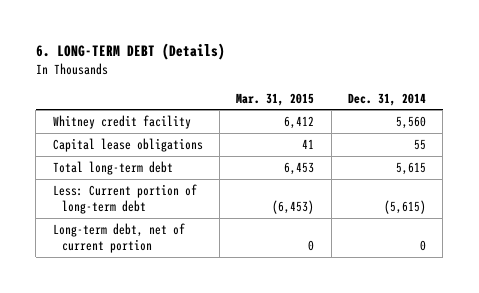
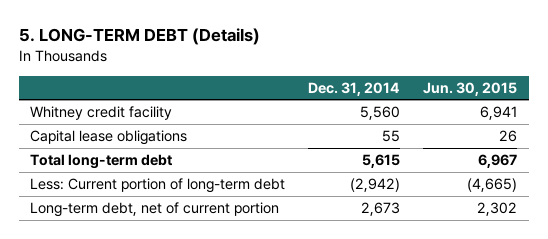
- 6. LONG-TERM DEBT (Details)
+ 5. LONG-TERM DEBT (Details)
- | Mar. 31, 2015 | Dec. 31, 2014
+ | Dec. 31, 2014 | Jun. 30, 2015
- Less: Current portion of long-term debt | (6,453) | (5,615)
- Long-term debt, net of current portion | 0 | 0
+ Less: Current portion of long-term debt | (2,942) | (4,665)
+ Long-term debt, net of current portion | 2,673 | 2,302

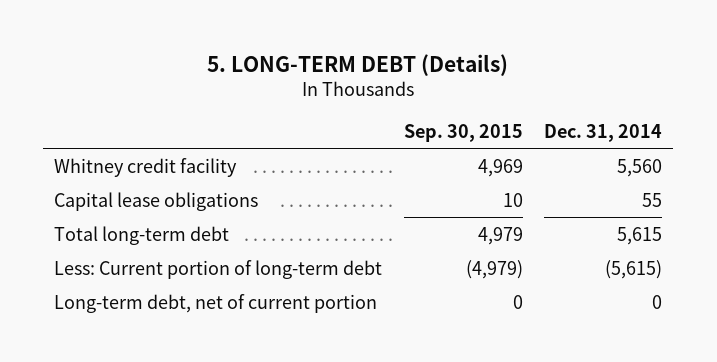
- | Dec. 31, 2014 | Jun. 30, 2015
+ | Sep. 30, 2015 | Dec. 31, 2014
- Less: Current portion of long-term debt | (2,942) | (4,665)
- Long-term debt, net of current portion | 2,673 | 2,302
+ Less: Current portion of long-term debt | (4,979) | (5,615)
+ Long-term debt, net of current portion | 0 | 0

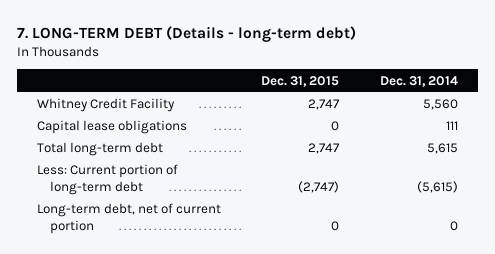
- 5. LONG-TERM DEBT (Details)
+ 7. LONG-TERM DEBT (Details - long-term debt)
- | Sep. 30, 2015 | Dec. 31, 2014
+ | Dec. 31, 2015 | Dec. 31, 2014
- Whitney credit facility | 4,969 | 5,560
- Capital lease obligations | 10 | 55
+ Whitney Credit Facility | 2,747 | 5,560
+ Capital lease obligations | 0 | 111

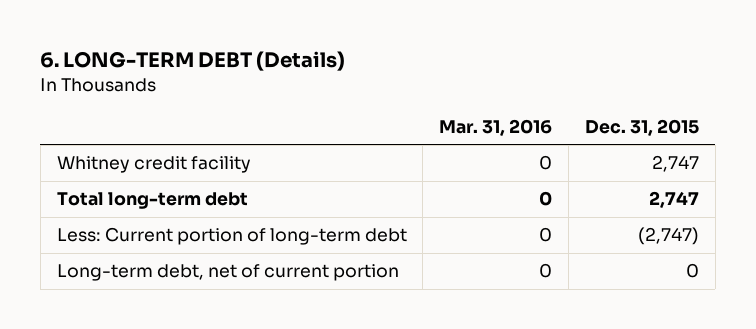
- 7. LONG-TERM DEBT (Details - long-term debt)
+ 6. LONG-TERM DEBT (Details)
- | Dec. 31, 2015 | Dec. 31, 2014
+ | Mar. 31, 2016 | Dec. 31, 2015
- Whitney Credit Facility | 2,747 | 5,560
- Capital lease obligations | 0 | 111
+ Whitney credit facility | 0 | 2,747

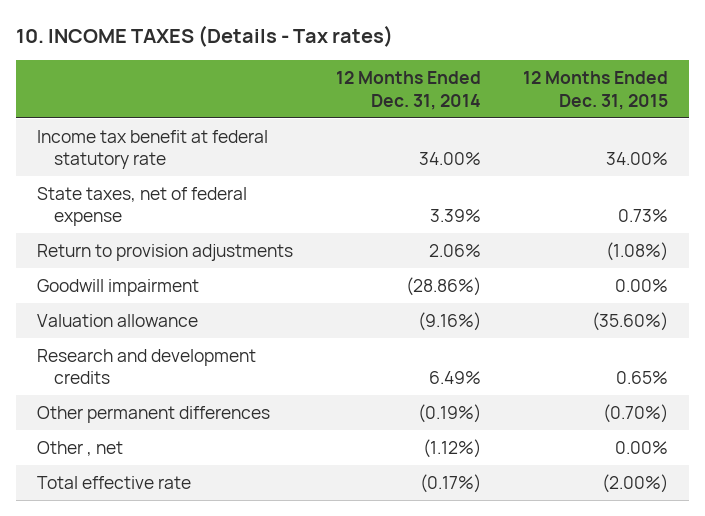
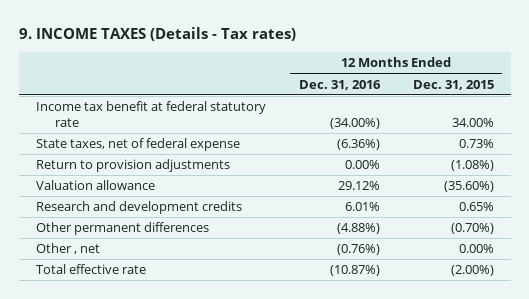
- 10. INCOME TAXES (Details - Tax rates)
+ 9. INCOME TAXES (Details - Tax rates)
- | 12 Months Ended Dec. 31, 2014 | 12 Months Ended Dec. 31, 2015
+ | 12 Months Ended Dec. 31, 2016 | 12 Months Ended Dec. 31, 2015
- Goodwill impairment | (28.86%) | 0.00%

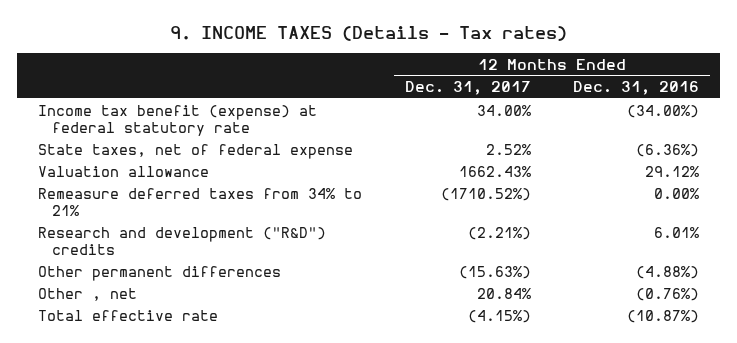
- | 12 Months Ended Dec. 31, 2016 | 12 Months Ended Dec. 31, 2015
+ | 12 Months Ended Dec. 31, 2017 | 12 Months Ended Dec. 31, 2016
- Income tax benefit at federal statutory rate | (34.00%) | 34.00%
+ Income tax benefit (expense) at federal statutory rate | 34.00% | (34.00%)
- Return to provision adjustments | 0.00% | (1.08%)
- Research and development credits | 6.01% | 0.65%
+ Remeasure deferred taxes from 34% to 21% | (1710.52%) | 0.00%
+ Research and development ("R&D") credits | (2.21%) | 6.01%

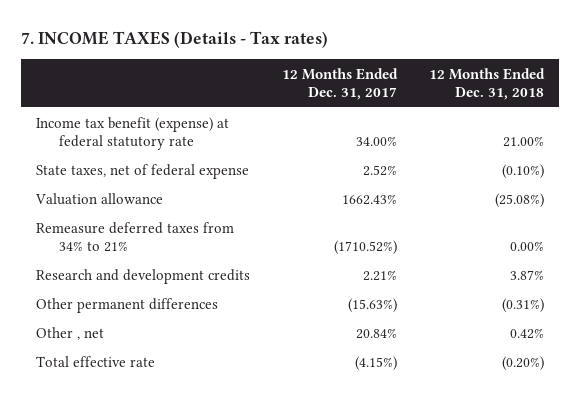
- 9. INCOME TAXES (Details - Tax rates)
+ 7. INCOME TAXES (Details - Tax rates)
- | 12 Months Ended Dec. 31, 2017 | 12 Months Ended Dec. 31, 2016
+ | 12 Months Ended Dec. 31, 2017 | 12 Months Ended Dec. 31, 2018
- Research and development ("R&D") credits | (2.21%) | 6.01%
+ Research and development credits | 2.21% | 3.87%

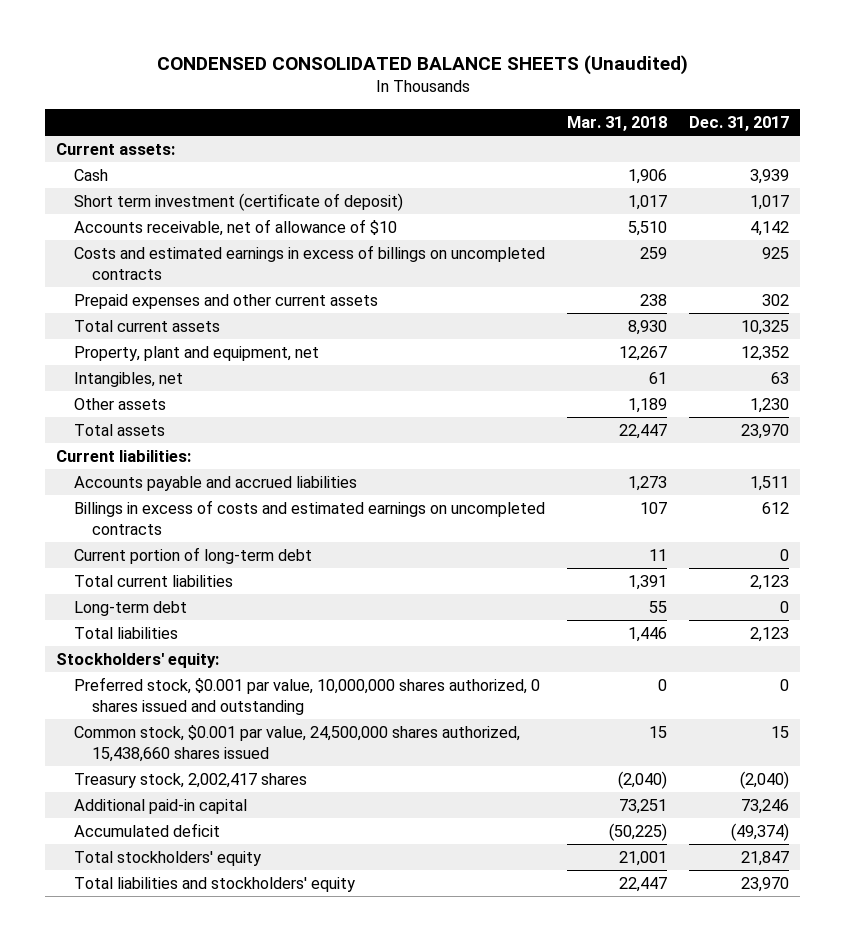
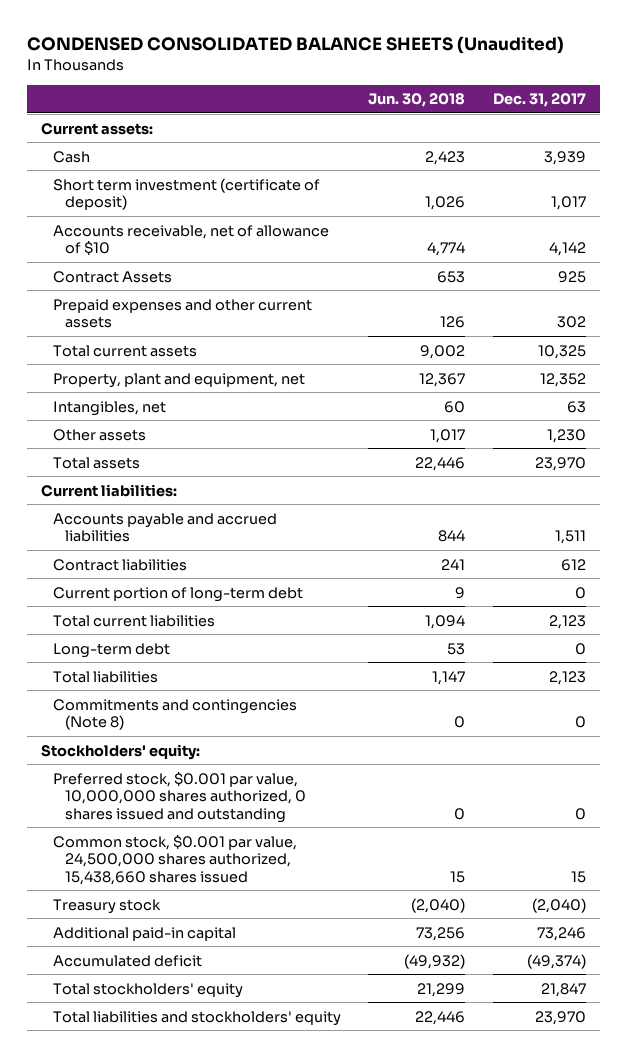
- | Mar. 31, 2018 | Dec. 31, 2017
+ | Jun. 30, 2018 | Dec. 31, 2017
- Costs and estimated earnings in excess of billings on uncompleted contracts | 259 | 925
+ Contract Assets | 653 | 925
- Billings in excess of costs and estimated earnings on uncompleted contracts | 107 | 612
+ Contract liabilities | 241 | 612
+ Commitments and contingencies (Note 8) | 0 | 0
- Treasury stock, 2,002,417 shares | (2,040) | (2,040)
+ Treasury stock | (2,040) | (2,040)

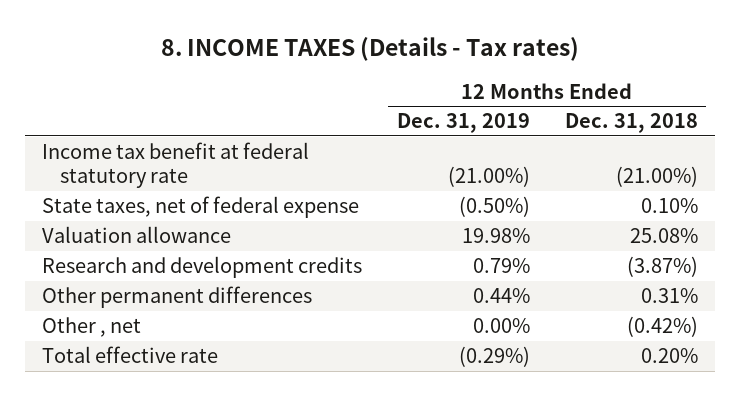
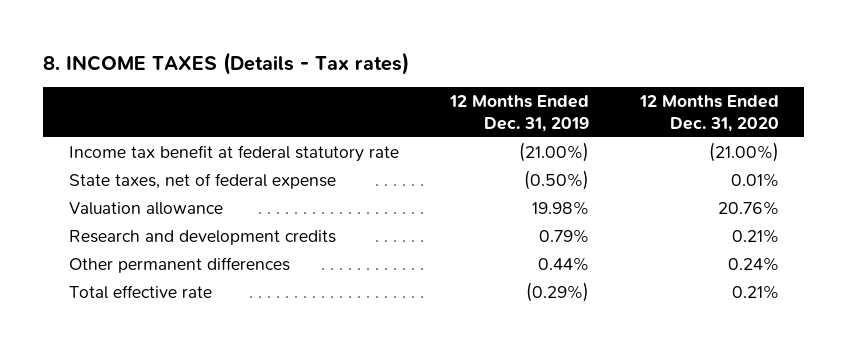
- | 12 Months Ended Dec. 31, 2019 | 12 Months Ended Dec. 31, 2018
+ | 12 Months Ended Dec. 31, 2019 | 12 Months Ended Dec. 31, 2020
- Other , net | 0.00% | (0.42%)

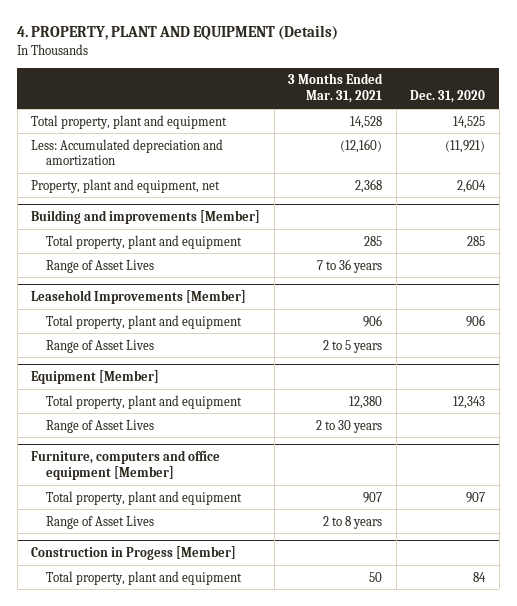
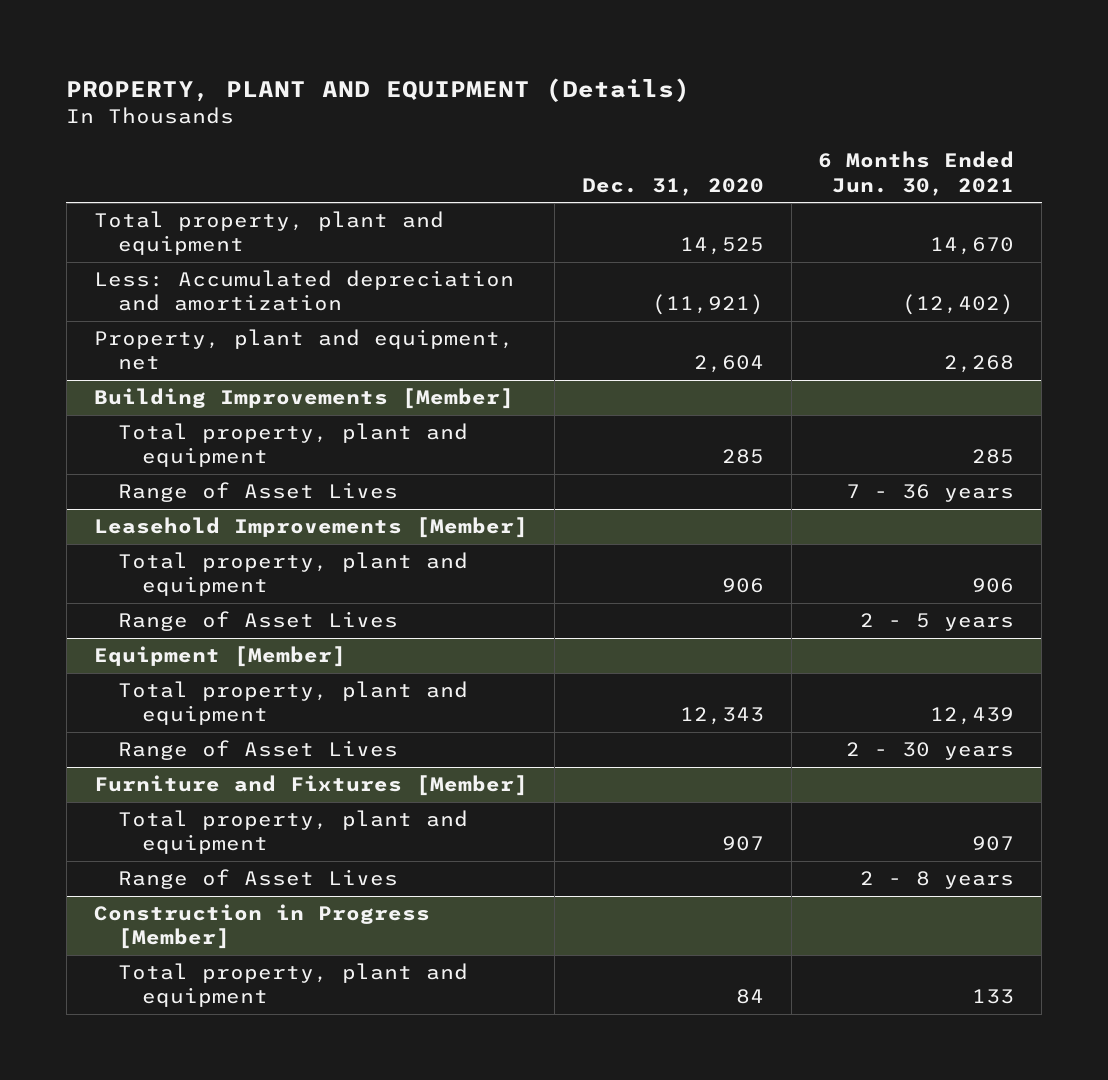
- 4. PROPERTY, PLANT AND EQUIPMENT (Details)
+ PROPERTY, PLANT AND EQUIPMENT (Details)
- | 3 Months Ended Mar. 31, 2021 | Dec. 31, 2020
+ | Dec. 31, 2020 | 6 Months Ended Jun. 30, 2021
- Building and improvements [Member]
+ Building Improvements [Member]
- Furniture, computers and office equipment [Member]
+ Furniture and Fixtures [Member]
- Construction in Progess [Member]
+ Construction in Progress [Member]

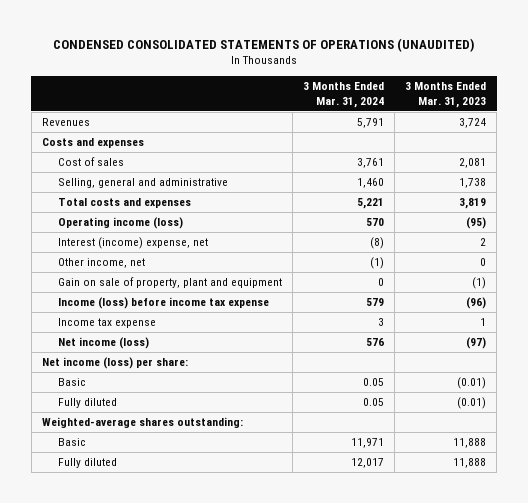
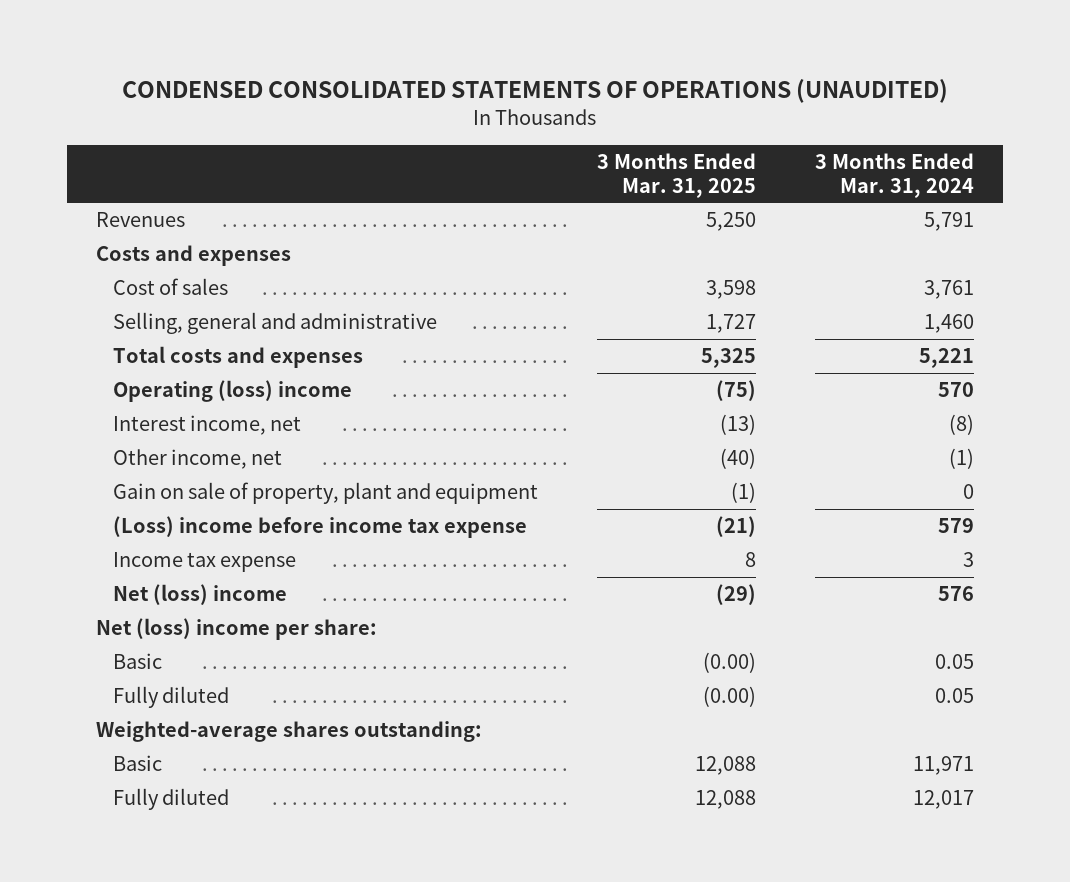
- | 3 Months Ended Mar. 31, 2024 | 3 Months Ended Mar. 31, 2023
+ | 3 Months Ended Mar. 31, 2025 | 3 Months Ended Mar. 31, 2024
- Operating income (loss) | 570 | (95)
- Interest (income) expense, net | (8) | 2
+ Operating (loss) income | (75) | 570
+ Interest income, net | (13) | (8)
- Income (loss) before income tax expense | 579 | (96)
+ (Loss) income before income tax expense | (21) | 579
- Net income (loss) | 576 | (97)
- Net income (loss) per share:
+ Net (loss) income | (29) | 576
+ Net (loss) income per share:

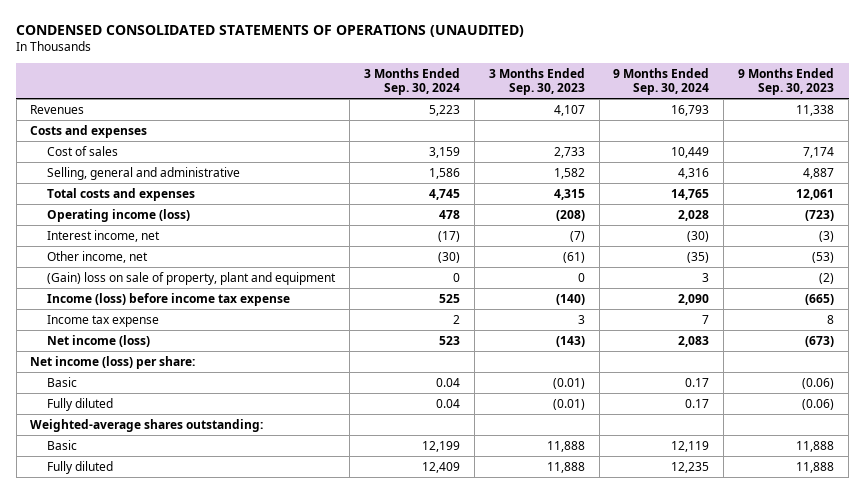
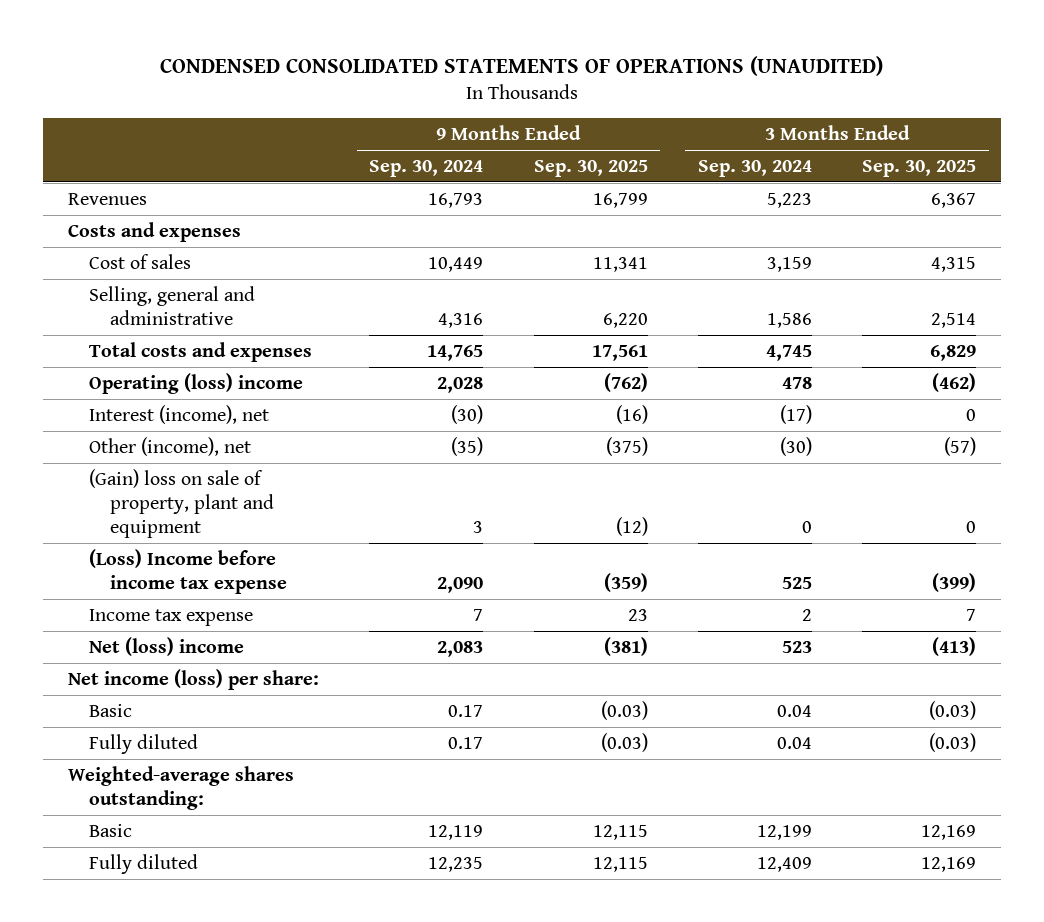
- | 3 Months Ended Sep. 30, 2024 | 3 Months Ended Sep. 30, 2023 | 9 Months Ended Sep. 30, 2024 | 9 Months Ended Sep. 30, 2023
+ | 9 Months Ended Sep. 30, 2024 | 9 Months Ended Sep. 30, 2025 | 3 Months Ended Sep. 30, 2024 | 3 Months Ended Sep. 30, 2025
- Operating income (loss) | 478 | (208) | 2,028 | (723)
- Interest income, net | (17) | (7) | (30) | (3)
- Other income, net | (30) | (61) | (35) | (53)
+ Operating (loss) income | 2,028 | (762) | 478 | (462)
+ Interest (income), net | (30) | (16) | (17) | 0
+ Other (income), net | (35) | (375) | (30) | (57)
- Income (loss) before income tax expense | 525 | (140) | 2,090 | (665)
+ (Loss) Income before income tax expense | 2,090 | (359) | 525 | (399)
- Net income (loss) | 523 | (143) | 2,083 | (673)
+ Net (loss) income | 2,083 | (381) | 523 | (413)

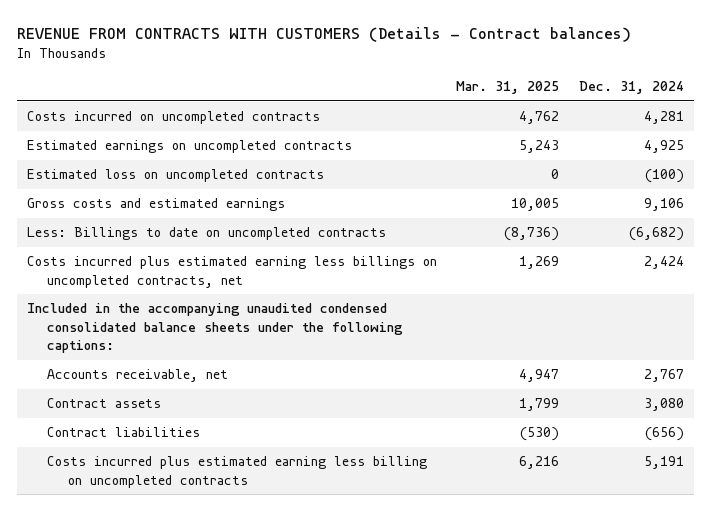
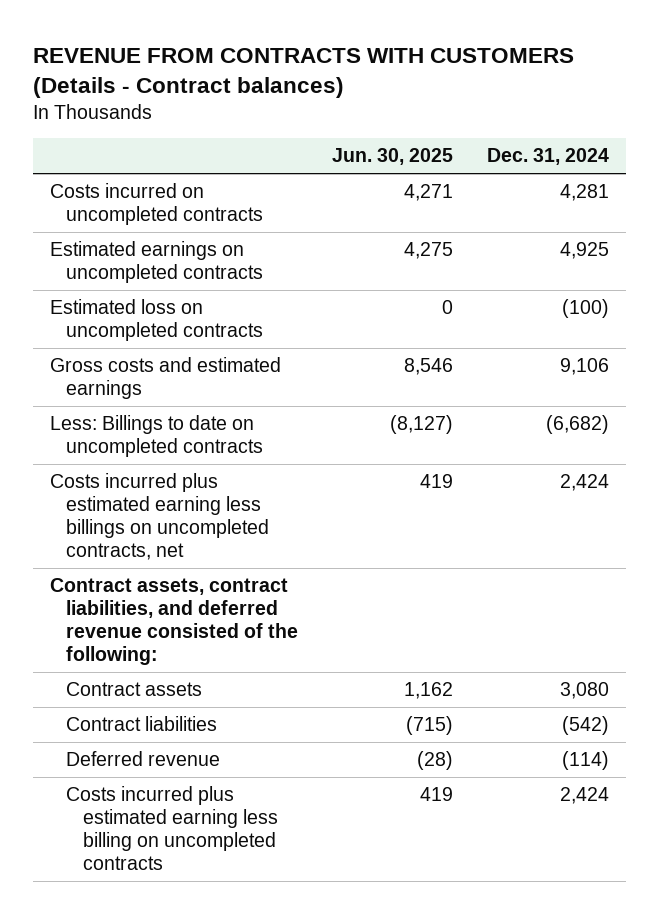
- | Mar. 31, 2025 | Dec. 31, 2024
+ | Jun. 30, 2025 | Dec. 31, 2024
- Included in the accompanying unaudited condensed consolidated balance sheets under the following captions:
- Accounts receivable, net | 4,947 | 2,767
+ Contract assets, contract liabilities, and deferred revenue consisted of the following:
- Contract liabilities | (530) | (656)
- Costs incurred plus estimated earning less billing on uncompleted contracts | 6,216 | 5,191
+ Contract liabilities | (715) | (542)
+ Deferred revenue | (28) | (114)
+ Costs incurred plus estimated earning less billing on uncompleted contracts | 419 | 2,424

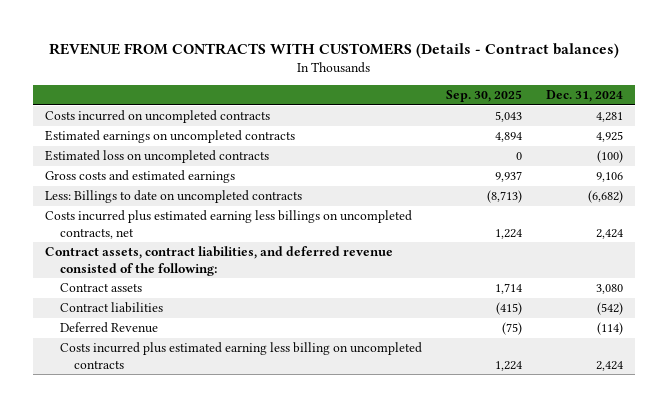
- | Jun. 30, 2025 | Dec. 31, 2024
+ | Sep. 30, 2025 | Dec. 31, 2024
- Deferred revenue | (28) | (114)
+ Deferred Revenue | (75) | (114)

